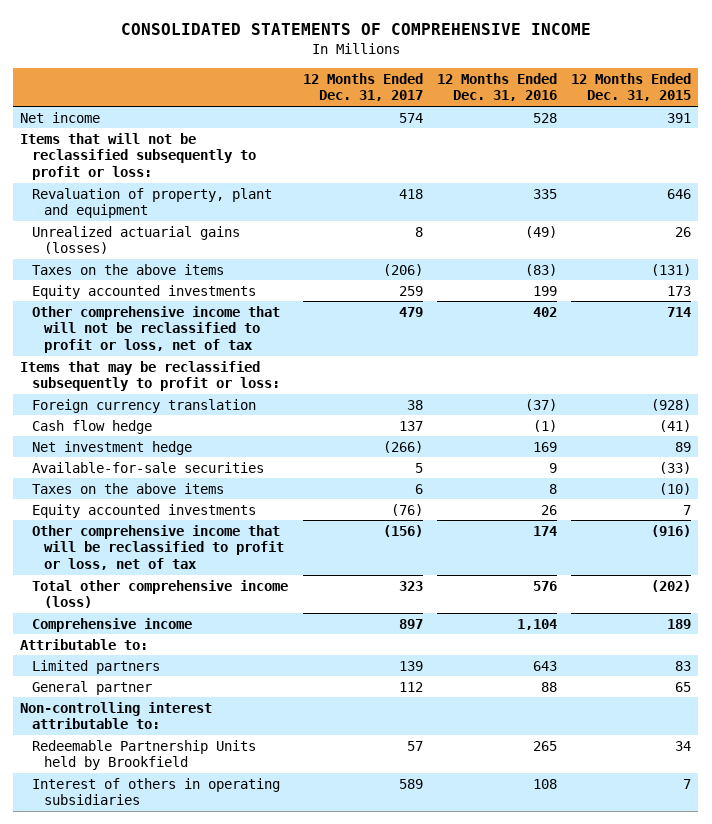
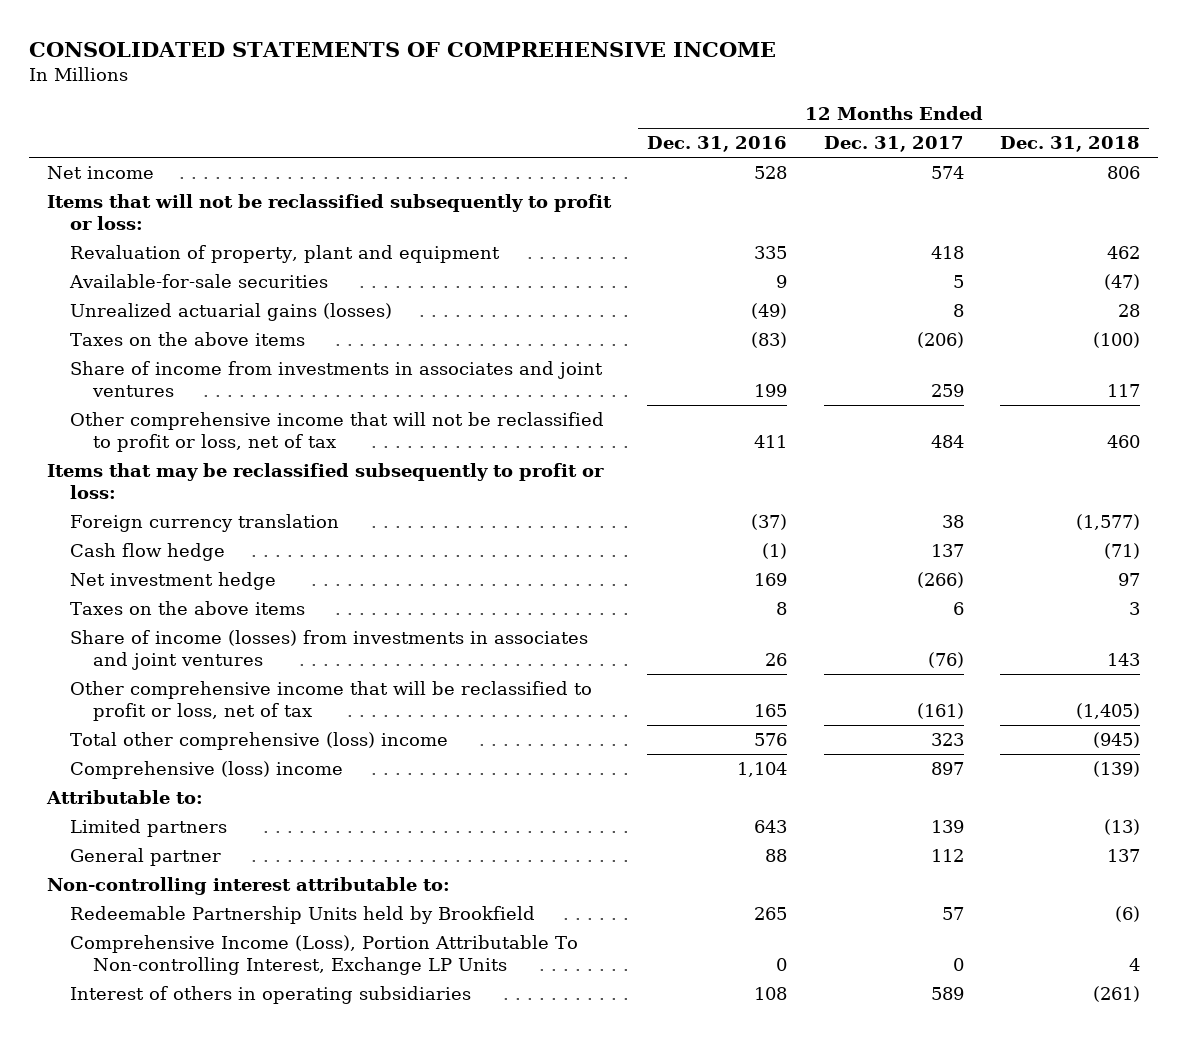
- | 12 Months Ended Dec. 31, 2017 | 12 Months Ended Dec. 31, 2016 | 12 Months Ended Dec. 31, 2015
+ | 12 Months Ended Dec. 31, 2016 | 12 Months Ended Dec. 31, 2017 | 12 Months Ended Dec. 31, 2018
moved up: Available-for-sale securities | 9 | 5 | (47)
- Equity accounted investments | 259 | 199 | 173
- Other comprehensive income that will not be reclassified to profit or loss, net of tax | 479 | 402 | 714
+ Share of income from investments in associates and joint ventures | 199 | 259 | 117
+ Other comprehensive income that will not be reclassified to profit or loss, net of tax | 411 | 484 | 460
- Equity accounted investments | (76) | 26 | 7
- Other comprehensive income that will be reclassified to profit or loss, net of tax | (156) | 174 | (916)
- Total other comprehensive income (loss) | 323 | 576 | (202)
- Comprehensive income | 897 | 1,104 | 189
+ Share of income (losses) from investments in associates and joint ventures | 26 | (76) | 143
+ Other comprehensive income that will be reclassified to profit or loss, net of tax | 165 | (161) | (1,405)
+ Total other comprehensive (loss) income | 576 | 323 | (945)
+ Comprehensive (loss) income | 1,104 | 897 | (139)
+ Comprehensive Income (Loss), Portion Attributable To Non-controlling Interest, Exchange LP Units | 0 | 0 | 4

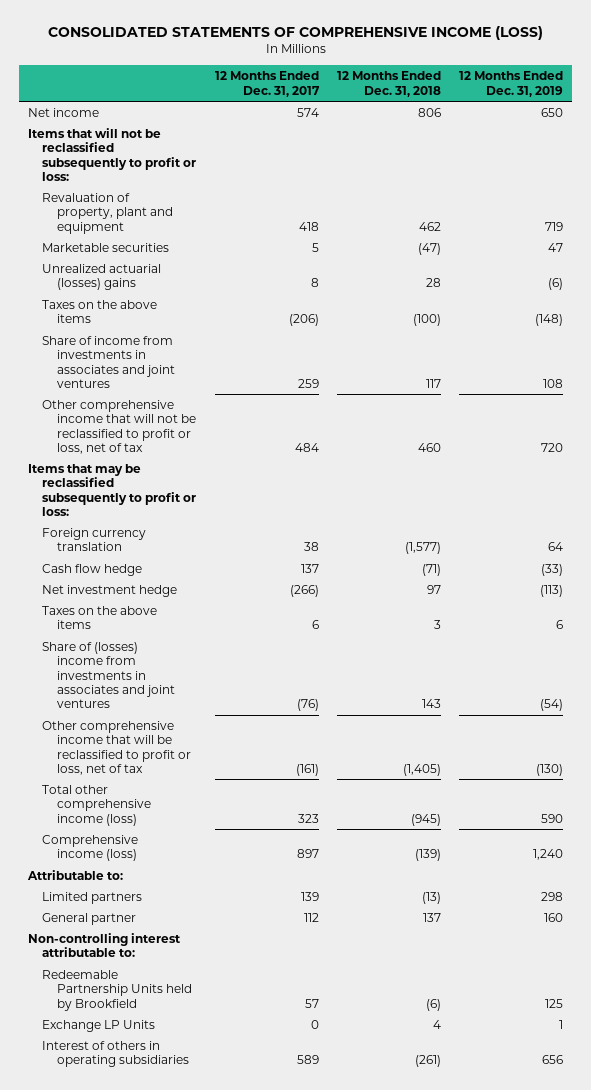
- CONSOLIDATED STATEMENTS OF COMPREHENSIVE INCOME
+ CONSOLIDATED STATEMENTS OF COMPREHENSIVE INCOME (LOSS)
- | 12 Months Ended Dec. 31, 2016 | 12 Months Ended Dec. 31, 2017 | 12 Months Ended Dec. 31, 2018
+ | 12 Months Ended Dec. 31, 2017 | 12 Months Ended Dec. 31, 2018 | 12 Months Ended Dec. 31, 2019
- Available-for-sale securities | 9 | 5 | (47)
- Unrealized actuarial gains (losses) | (49) | 8 | 28
+ Marketable securities | 5 | (47) | 47
+ Unrealized actuarial (losses) gains | 8 | 28 | (6)
- Share of income (losses) from investments in associates and joint ventures | 26 | (76) | 143
+ Share of (losses) income from investments in associates and joint ventures | (76) | 143 | (54)
- Total other comprehensive (loss) income | 576 | 323 | (945)
- Comprehensive (loss) income | 1,104 | 897 | (139)
+ Total other comprehensive income (loss) | 323 | (945) | 590
+ Comprehensive income (loss) | 897 | (139) | 1,240
- Comprehensive Income (Loss), Portion Attributable To Non-controlling Interest, Exchange LP Units | 0 | 0 | 4
+ Exchange LP Units | 0 | 4 | 1

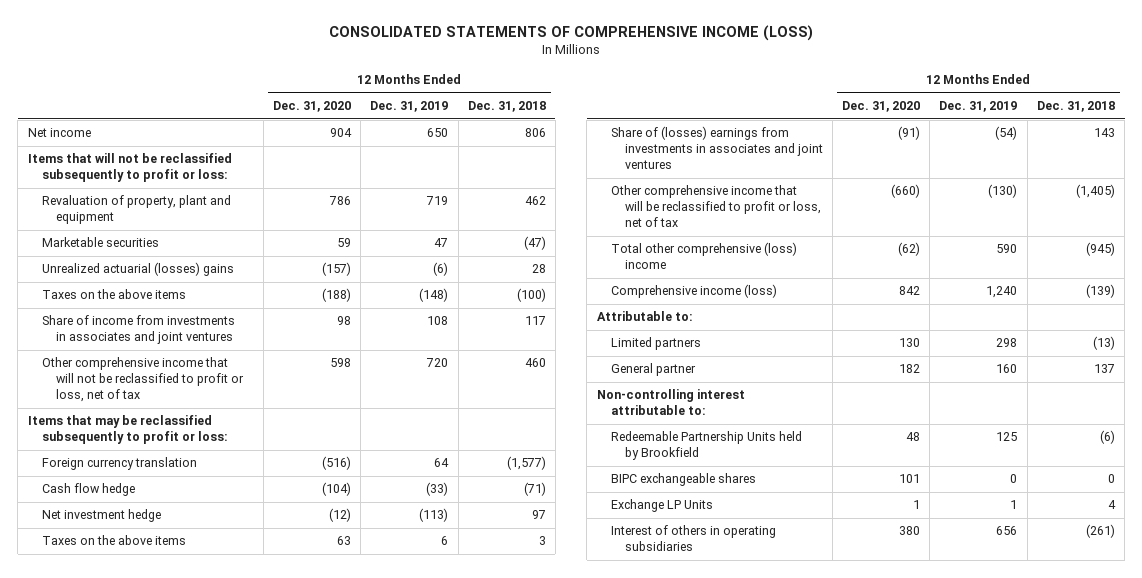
- | 12 Months Ended Dec. 31, 2017 | 12 Months Ended Dec. 31, 2018 | 12 Months Ended Dec. 31, 2019
+ | 12 Months Ended Dec. 31, 2020 | 12 Months Ended Dec. 31, 2019 | 12 Months Ended Dec. 31, 2018
- Share of (losses) income from investments in associates and joint ventures | (76) | 143 | (54)
+ Share of (losses) earnings from investments in associates and joint ventures | (91) | (54) | 143
- Total other comprehensive income (loss) | 323 | (945) | 590
+ Total other comprehensive (loss) income | (62) | 590 | (945)
+ BIPC exchangeable shares | 101 | 0 | 0

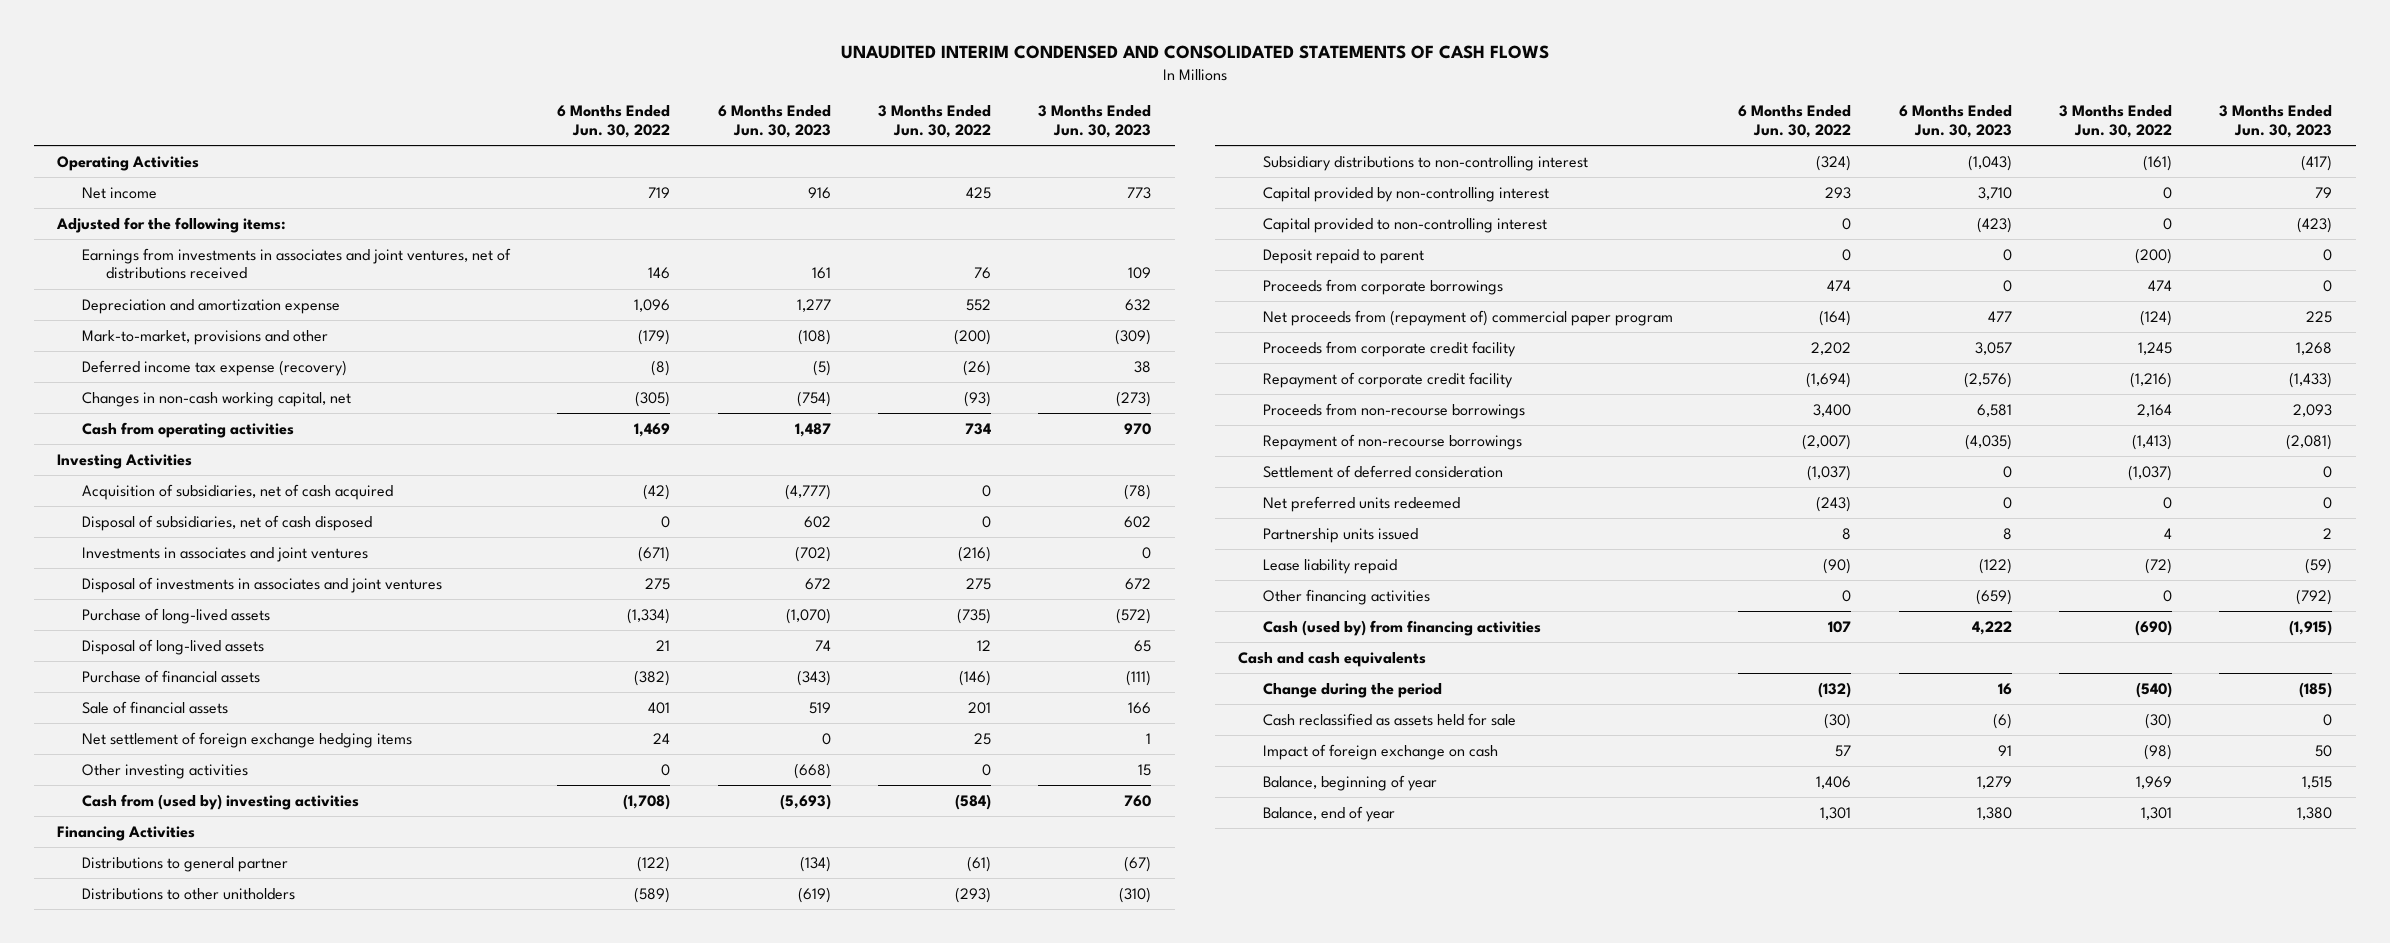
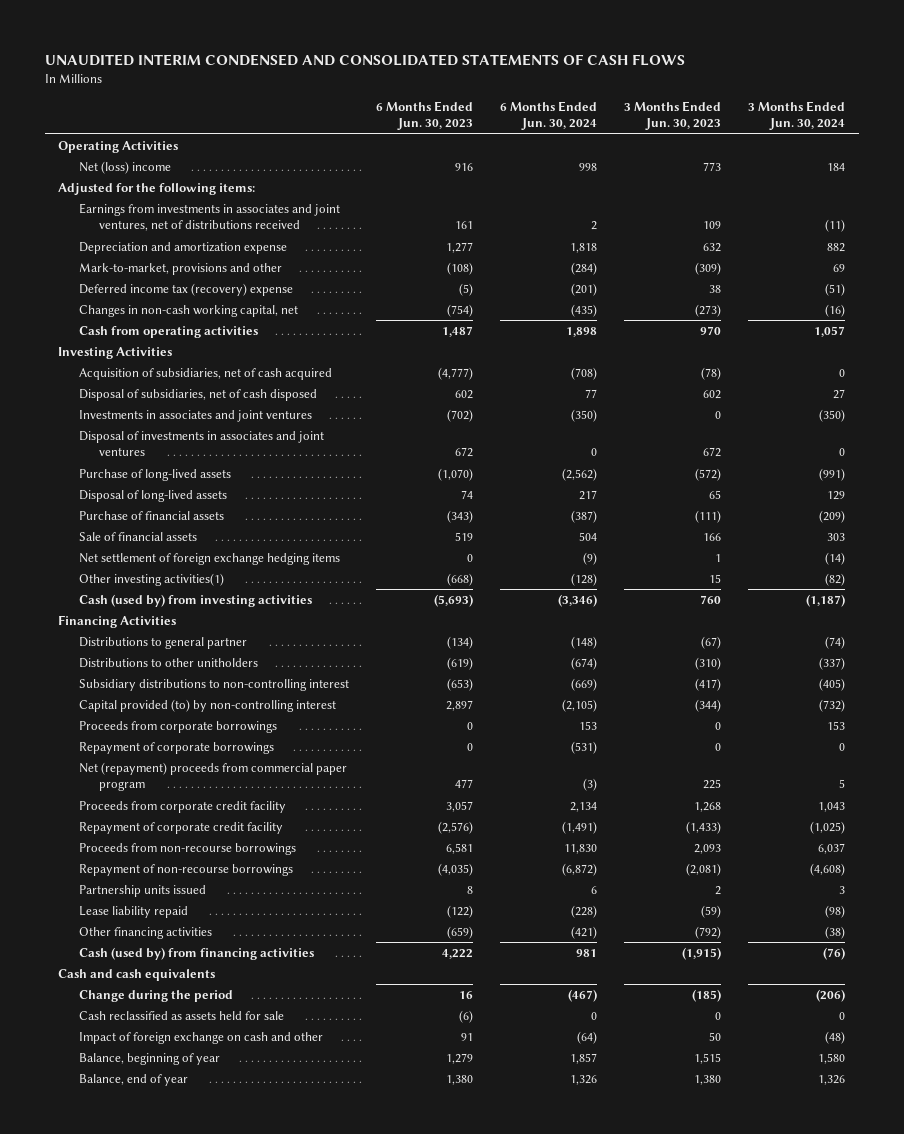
- | 6 Months Ended Jun. 30, 2022 | 6 Months Ended Jun. 30, 2023 | 3 Months Ended Jun. 30, 2022 | 3 Months Ended Jun. 30, 2023
+ | 6 Months Ended Jun. 30, 2023 | 6 Months Ended Jun. 30, 2024 | 3 Months Ended Jun. 30, 2023 | 3 Months Ended Jun. 30, 2024
- Net income | 719 | 916 | 425 | 773
+ Net (loss) income | 916 | 998 | 773 | 184
- Deferred income tax expense (recovery) | (8) | (5) | (26) | 38
+ Deferred income tax (recovery) expense | (5) | (201) | 38 | (51)
- Other investing activities | 0 | (668) | 0 | 15
- Cash from (used by) investing activities | (1,708) | (5,693) | (584) | 760
+ Other investing activities(1) | (668) | (128) | 15 | (82)
+ Cash (used by) from investing activities | (5,693) | (3,346) | 760 | (1,187)
- Subsidiary distributions to non-controlling interest | (324) | (1,043) | (161) | (417)
- Capital provided by non-controlling interest | 293 | 3,710 | 0 | 79
- Capital provided to non-controlling interest | 0 | (423) | 0 | (423)
- Deposit repaid to parent | 0 | 0 | (200) | 0
+ Subsidiary distributions to non-controlling interest | (653) | (669) | (417) | (405)
+ Capital provided (to) by non-controlling interest | 2,897 | (2,105) | (344) | (732)
- Net proceeds from (repayment of) commercial paper program | (164) | 477 | (124) | 225
+ Repayment of corporate borrowings | 0 | (531) | 0 | 0
+ Net (repayment) proceeds from commercial paper program | 477 | (3) | 225 | 5
- Settlement of deferred consideration | (1,037) | 0 | (1,037) | 0
- Net preferred units redeemed | (243) | 0 | 0 | 0
- Impact of foreign exchange on cash | 57 | 91 | (98) | 50
+ Impact of foreign exchange on cash and other | 91 | (64) | 50 | (48)

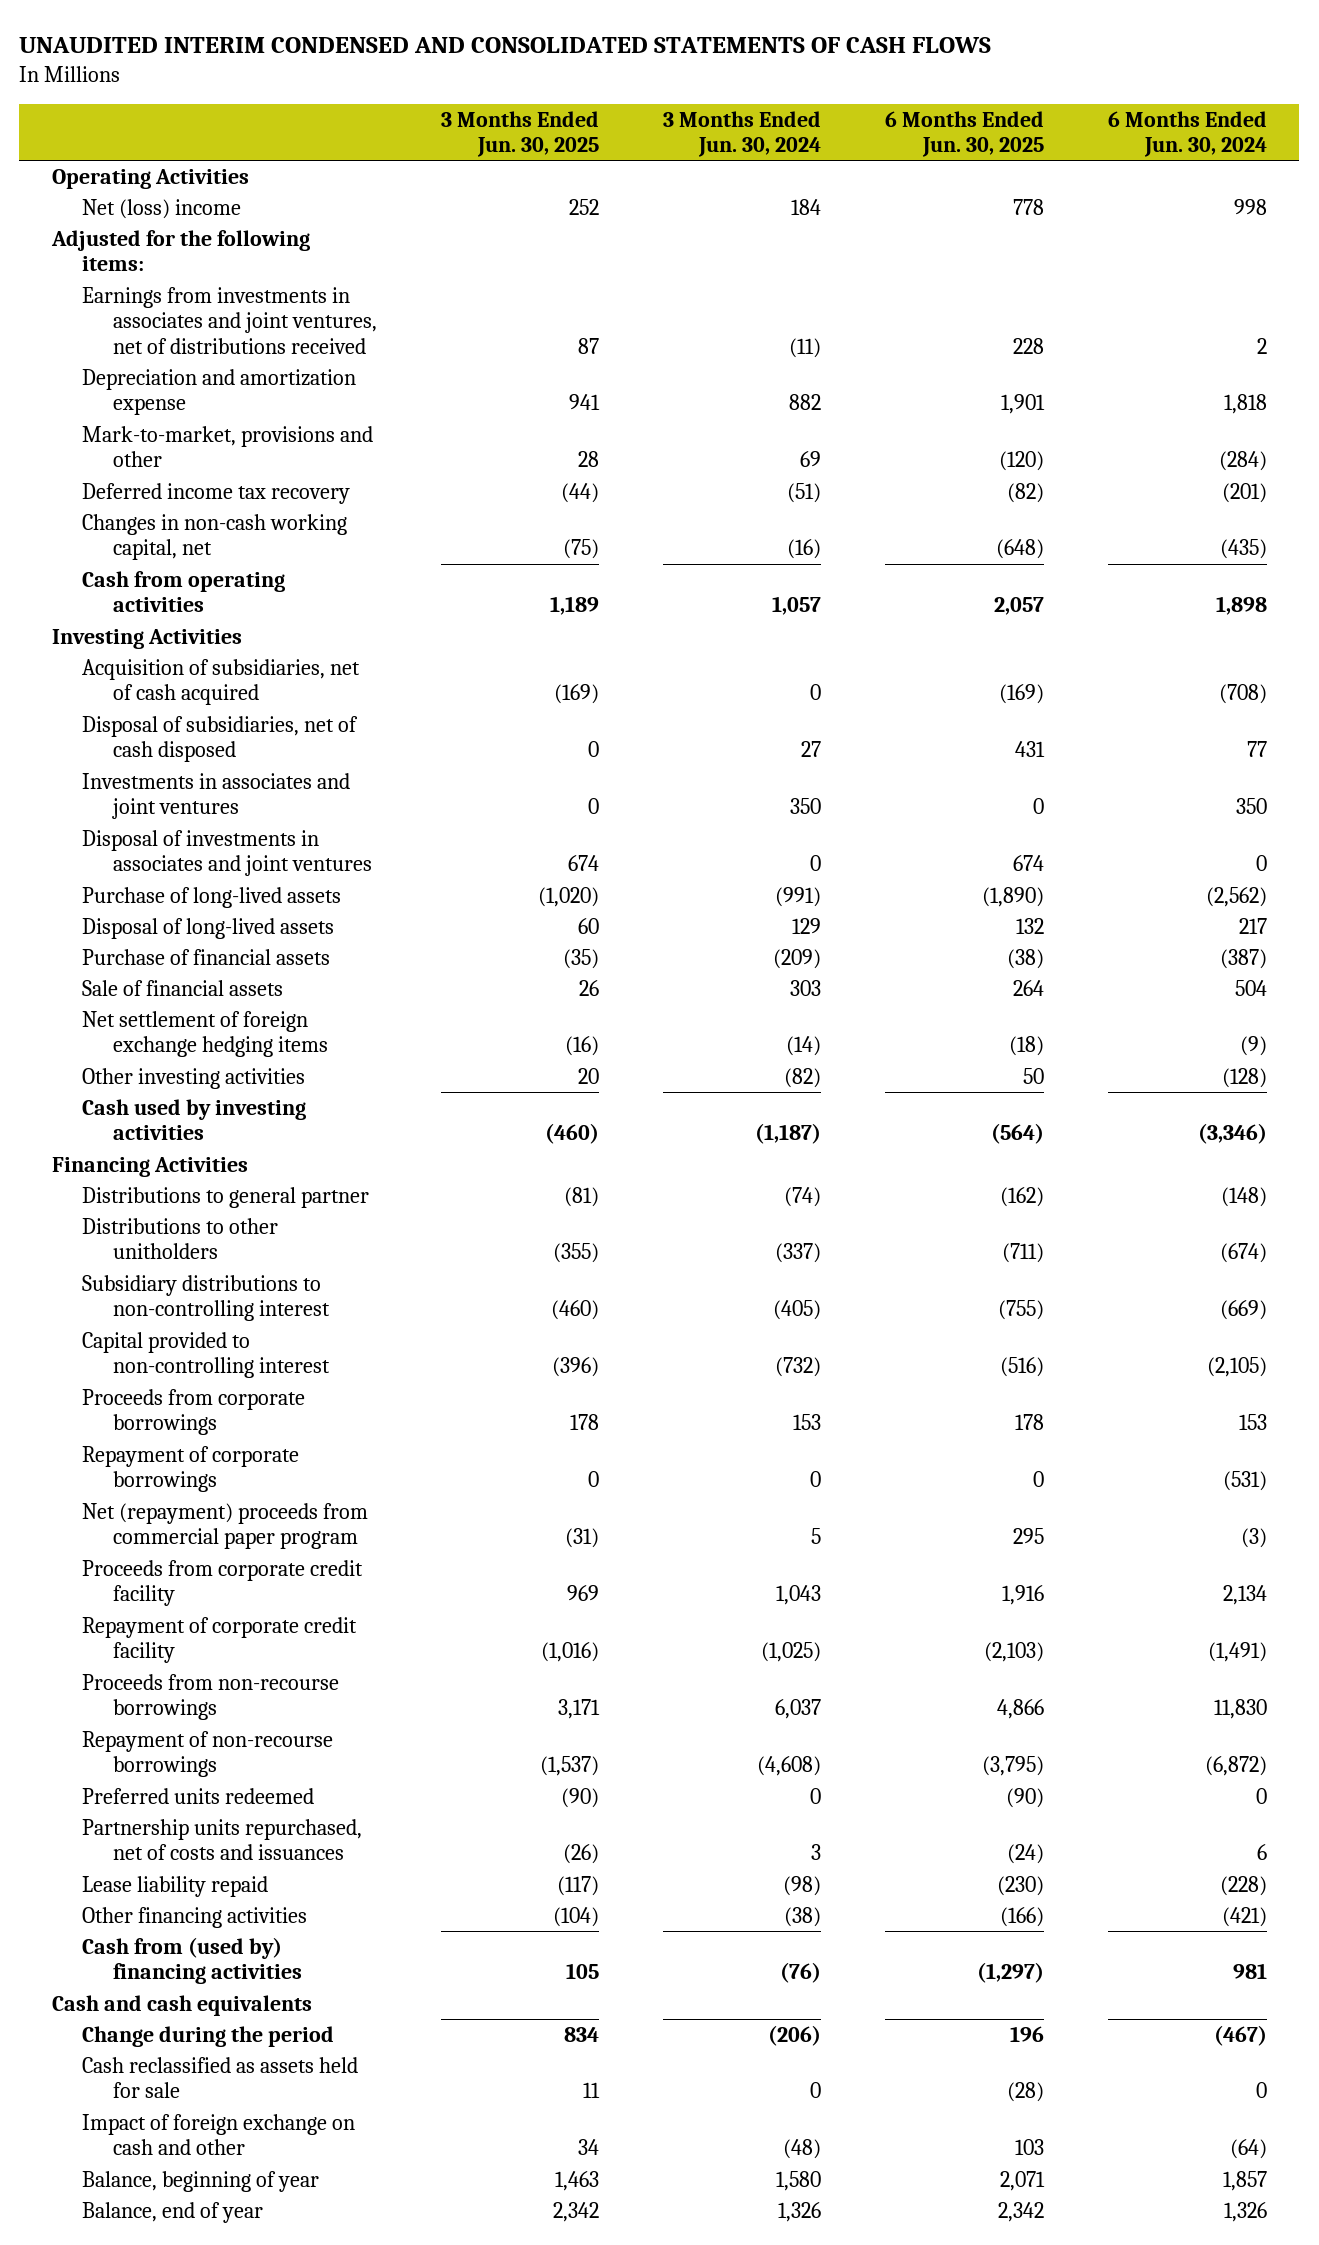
- | 6 Months Ended Jun. 30, 2023 | 6 Months Ended Jun. 30, 2024 | 3 Months Ended Jun. 30, 2023 | 3 Months Ended Jun. 30, 2024
+ | 3 Months Ended Jun. 30, 2025 | 3 Months Ended Jun. 30, 2024 | 6 Months Ended Jun. 30, 2025 | 6 Months Ended Jun. 30, 2024
- Deferred income tax (recovery) expense | (5) | (201) | 38 | (51)
+ Deferred income tax recovery | (44) | (51) | (82) | (201)
- Investments in associates and joint ventures | (702) | (350) | 0 | (350)
+ Investments in associates and joint ventures | 0 | 350 | 0 | 350
- Other investing activities(1) | (668) | (128) | 15 | (82)
- Cash (used by) from investing activities | (5,693) | (3,346) | 760 | (1,187)
+ Other investing activities | 20 | (82) | 50 | (128)
+ Cash used by investing activities | (460) | (1,187) | (564) | (3,346)
- Capital provided (to) by non-controlling interest | 2,897 | (2,105) | (344) | (732)
+ Capital provided to non-controlling interest | (396) | (732) | (516) | (2,105)
- Partnership units issued | 8 | 6 | 2 | 3
+ Preferred units redeemed | (90) | 0 | (90) | 0
+ Partnership units repurchased, net of costs and issuances | (26) | 3 | (24) | 6
- Cash (used by) from financing activities | 4,222 | 981 | (1,915) | (76)
+ Cash from (used by) financing activities | 105 | (76) | (1,297) | 981

